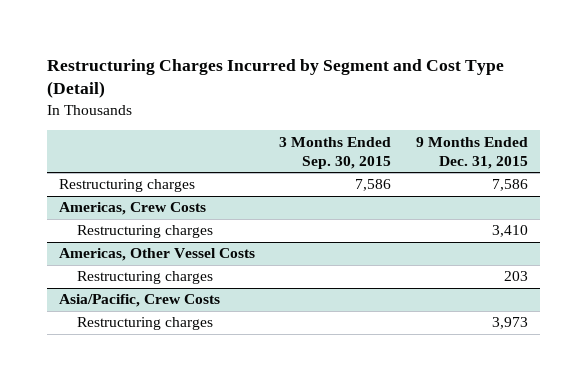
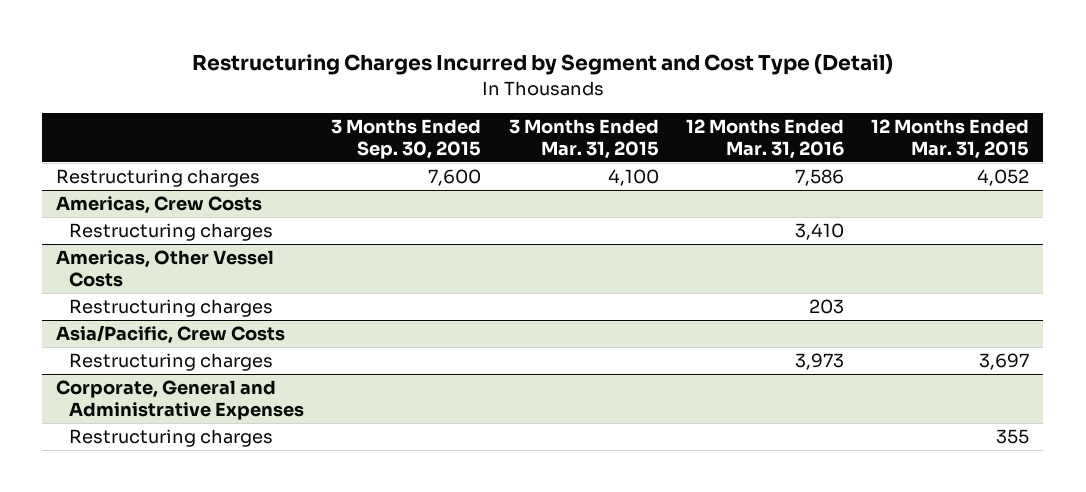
- | 3 Months Ended Sep. 30, 2015 | 9 Months Ended Dec. 31, 2015
+ | 3 Months Ended Sep. 30, 2015 | 3 Months Ended Mar. 31, 2015 | 12 Months Ended Mar. 31, 2016 | 12 Months Ended Mar. 31, 2015
- Restructuring charges | 7,586 | 7,586
+ Restructuring charges | 7,600 | 4,100 | 7,586 | 4,052
+ Corporate, General and Administrative Expenses
+ Restructuring charges | | | | 355

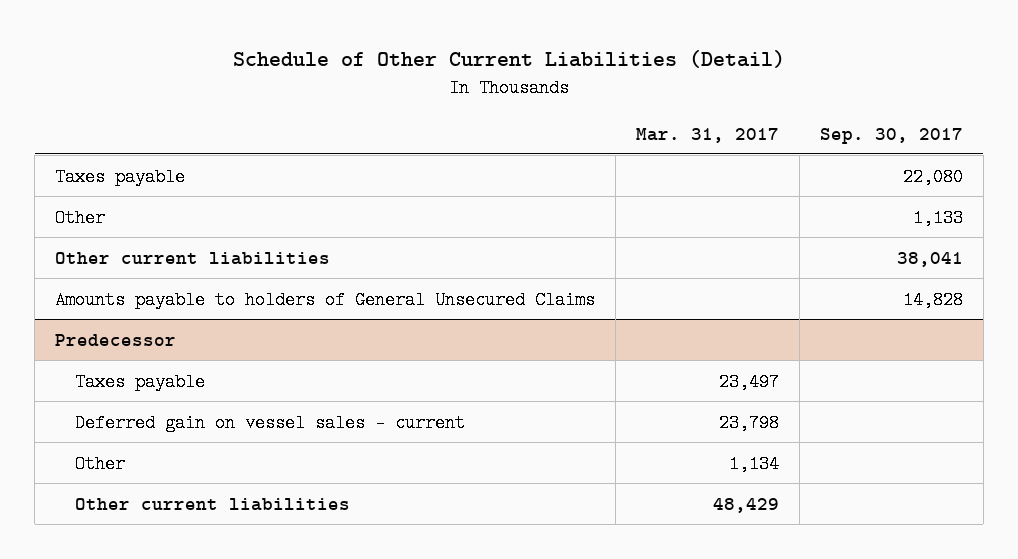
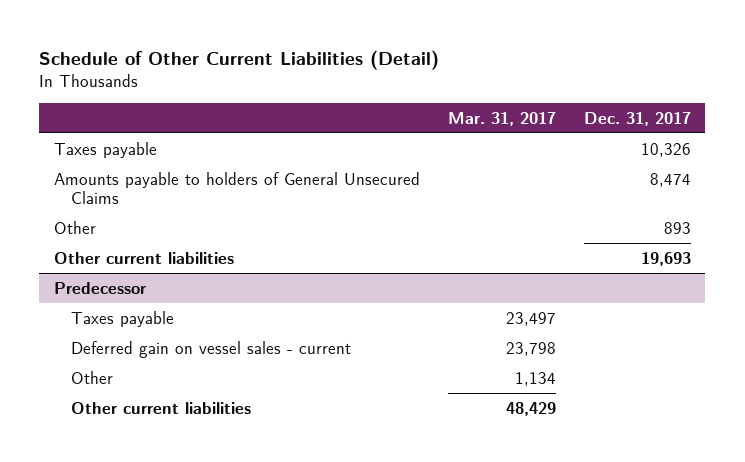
- | Mar. 31, 2017 | Sep. 30, 2017
+ | Mar. 31, 2017 | Dec. 31, 2017
moved up: Amounts payable to holders of General Unsecured Claims | | 8,474

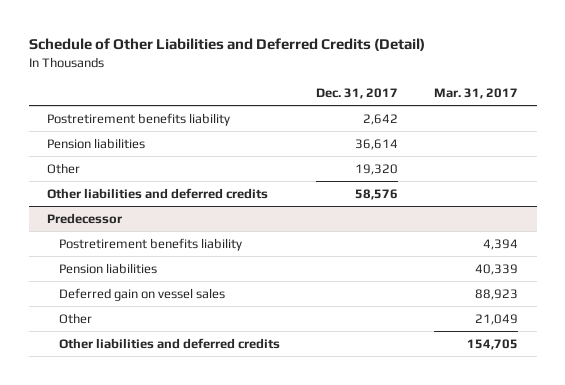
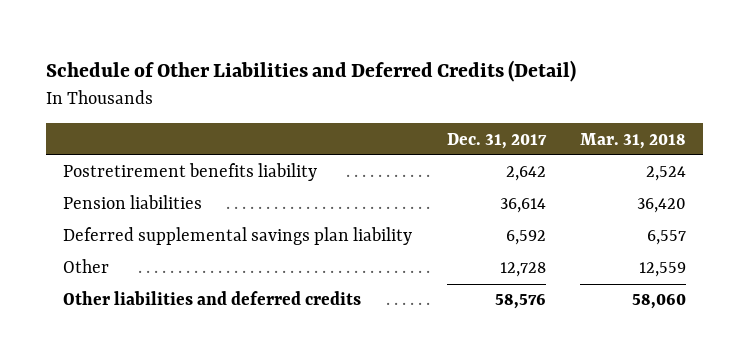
- | Dec. 31, 2017 | Mar. 31, 2017
+ | Dec. 31, 2017 | Mar. 31, 2018
- Other | 19,320 |
+ Deferred supplemental savings plan liability | 6,592 | 6,557
+ Other | 12,728 | 12,559
- Predecessor
- Postretirement benefits liability | | 4,394
- Pension liabilities | | 40,339
- Deferred gain on vessel sales | | 88,923
- Other | | 21,049
- Other liabilities and deferred credits | | 154,705

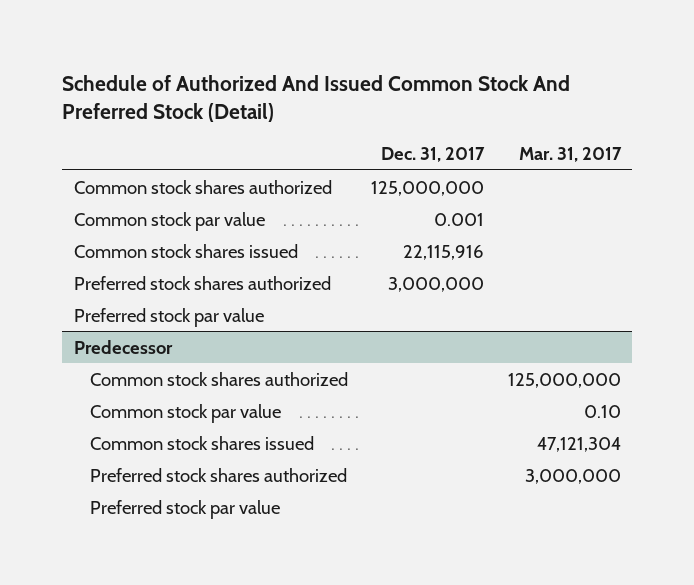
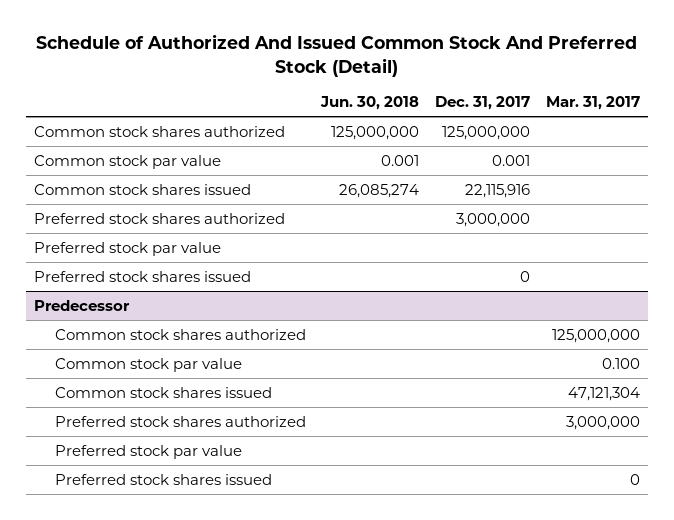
- | Dec. 31, 2017 | Mar. 31, 2017
+ | Jun. 30, 2018 | Dec. 31, 2017 | Mar. 31, 2017
+ Preferred stock shares issued | | 0 |
@ Predecessor
- Common stock par value | | 0.10
+ Common stock par value | | | 0.100
+ Preferred stock shares issued | | | 0

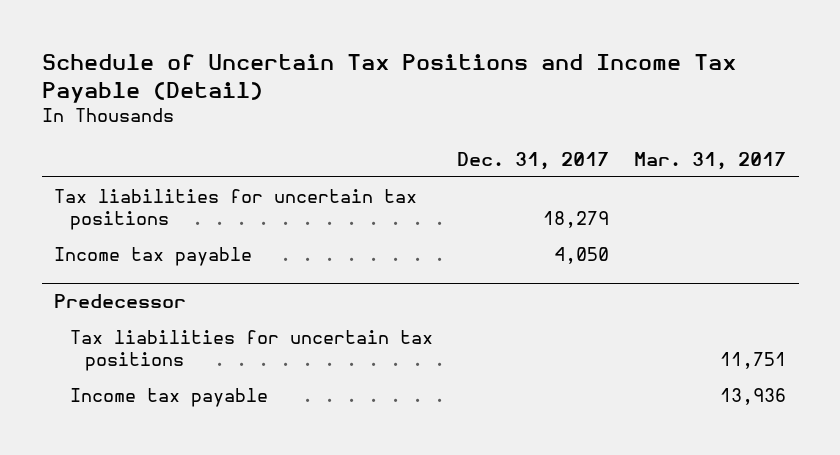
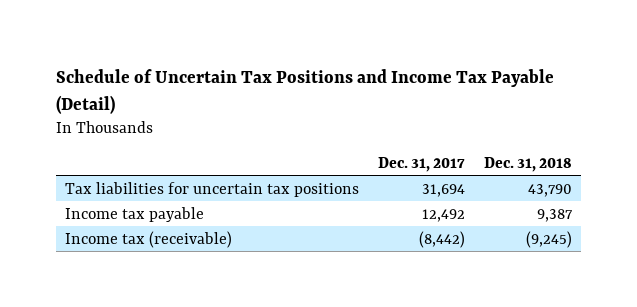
- | Dec. 31, 2017 | Mar. 31, 2017
+ | Dec. 31, 2017 | Dec. 31, 2018
- Tax liabilities for uncertain tax positions | 18,279 |
- Income tax payable | 4,050 |
- Predecessor
- Tax liabilities for uncertain tax positions | | 11,751
- Income tax payable | | 13,936
+ Tax liabilities for uncertain tax positions | 31,694 | 43,790
+ Income tax payable | 12,492 | 9,387
+ Income tax (receivable) | (8,442) | (9,245)

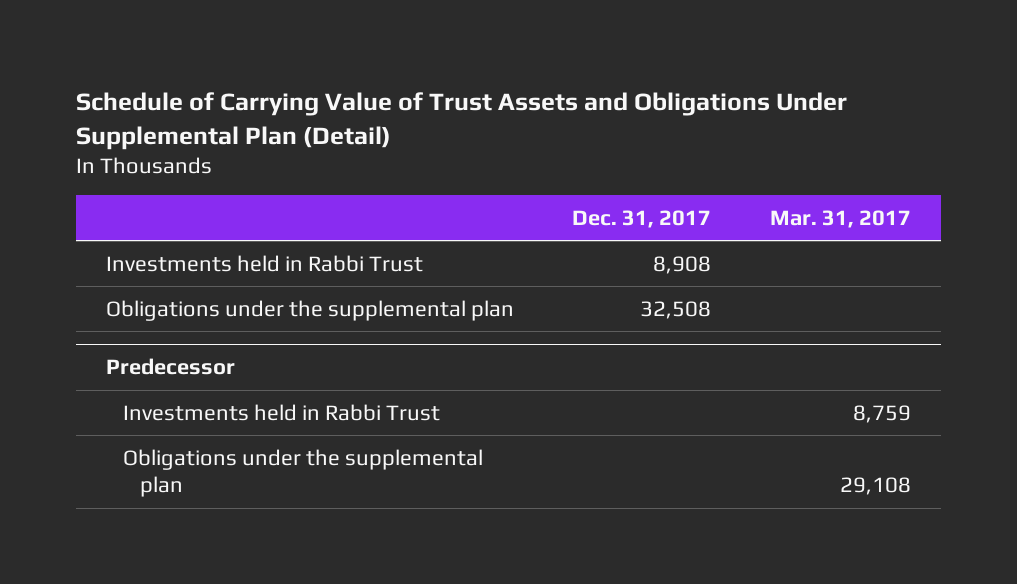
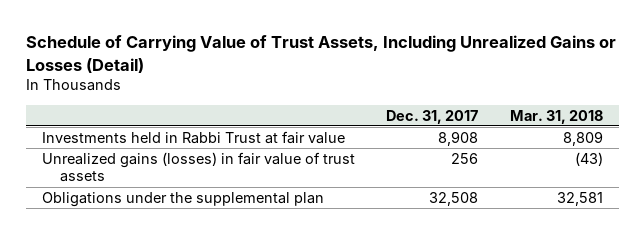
- Schedule of Carrying Value of Trust Assets and Obligations Under Supplemental Plan (Detail)
+ Schedule of Carrying Value of Trust Assets, Including Unrealized Gains or Losses (Detail)
- | Dec. 31, 2017 | Mar. 31, 2017
+ | Dec. 31, 2017 | Mar. 31, 2018
- Investments held in Rabbi Trust | 8,908 |
+ Investments held in Rabbi Trust at fair value | 8,908 | 8,809
+ Unrealized gains (losses) in fair value of trust assets | 256 | (43)
- Predecessor
- Investments held in Rabbi Trust | | 8,759
- Obligations under the supplemental plan | | 29,108

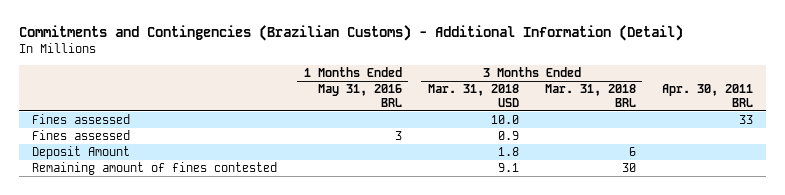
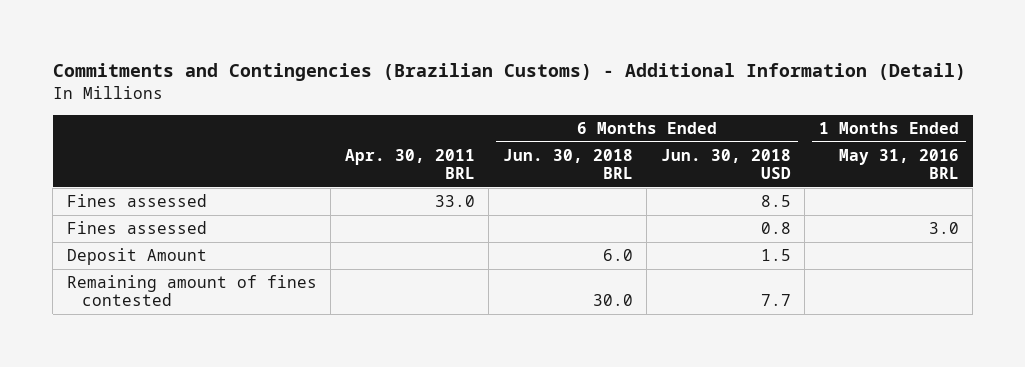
- | 1 Months Ended May 31, 2016 BRL | 3 Months Ended Mar. 31, 2018 USD | 3 Months Ended Mar. 31, 2018 BRL | Apr. 30, 2011 BRL
+ | Apr. 30, 2011 BRL | 6 Months Ended Jun. 30, 2018 BRL | 6 Months Ended Jun. 30, 2018 USD | 1 Months Ended May 31, 2016 BRL
- Fines assessed | | 10.0 | | 33
- Fines assessed | 3 | 0.9 | |
+ Fines assessed | 33.0 | | 8.5 |
+ Fines assessed | | | 0.8 | 3.0

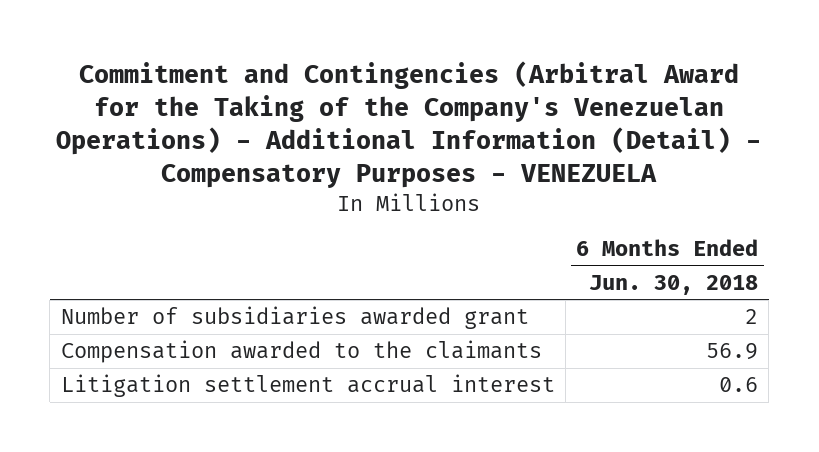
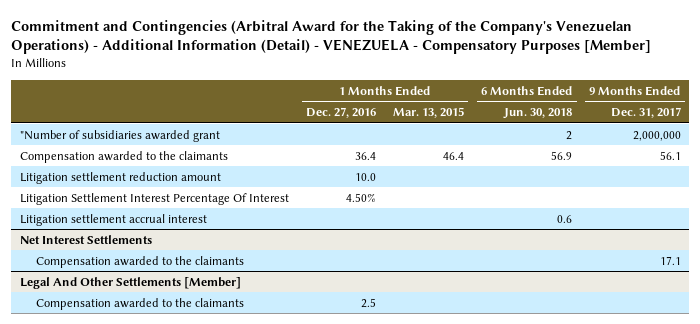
- Commitment and Contingencies (Arbitral Award for the Taking of the Company's Venezuelan Operations) - Additional Information (Detail) - Compensatory Purposes - VENEZUELA
+ Commitment and Contingencies (Arbitral Award for the Taking of the Company's Venezuelan Operations) - Additional Information (Detail) - VENEZUELA - Compensatory Purposes [Member]
- | 6 Months Ended Jun. 30, 2018
+ | 1 Months Ended Dec. 27, 2016 | 1 Months Ended Mar. 13, 2015 | 6 Months Ended Jun. 30, 2018 | 9 Months Ended Dec. 31, 2017
- Number of subsidiaries awarded grant | 2
+ "Number of subsidiaries awarded grant | | | 2 | 2,000,000
+ Litigation settlement reduction amount | 10.0 | | |
+ Litigation Settlement Interest Percentage Of Interest | 4.50% | | |
+ Net Interest Settlements
+ Compensation awarded to the claimants | | | | 17.1
+ Legal And Other Settlements [Member]
+ Compensation awarded to the claimants | 2.5 | | |

